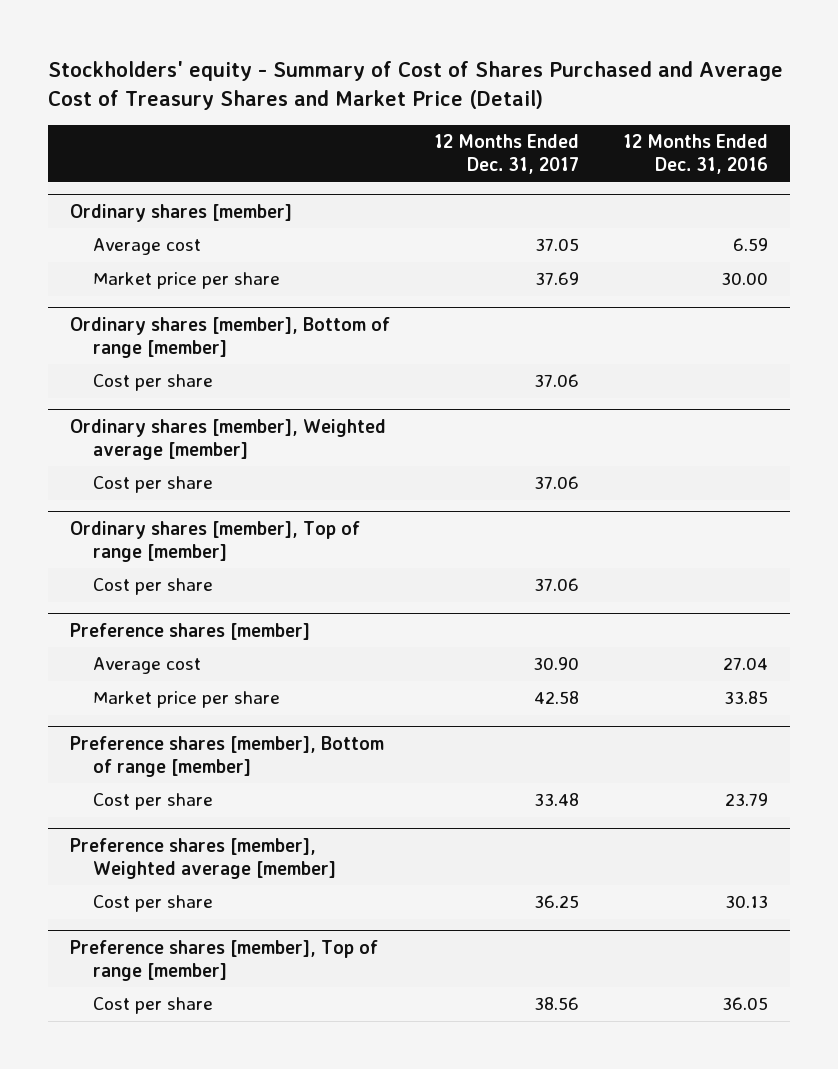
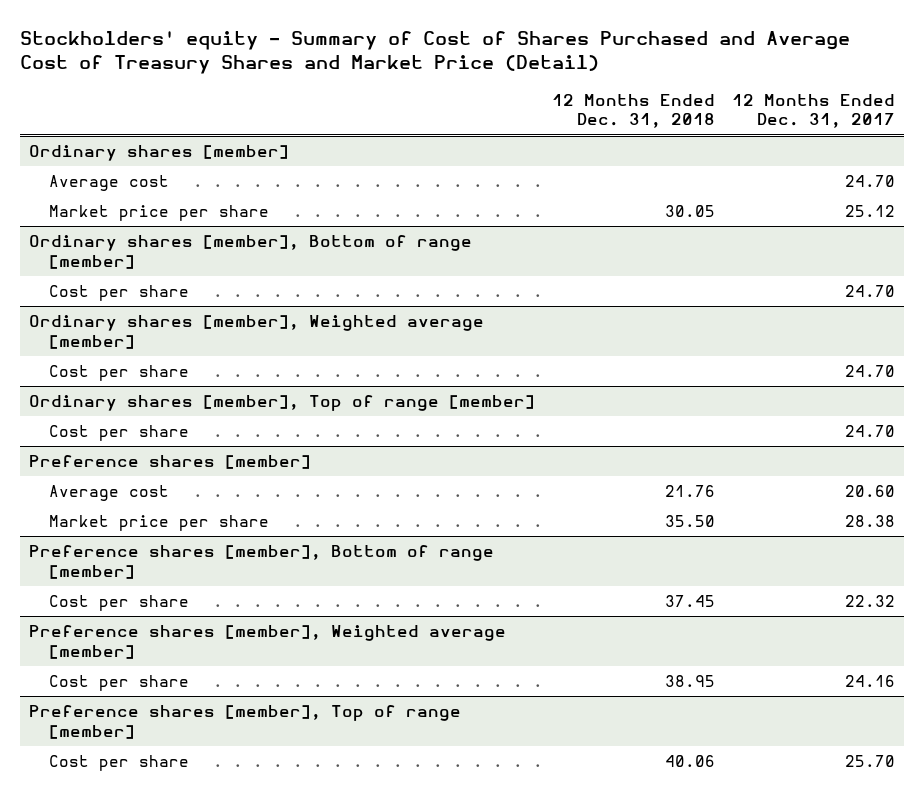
- | 12 Months Ended Dec. 31, 2017 | 12 Months Ended Dec. 31, 2016
+ | 12 Months Ended Dec. 31, 2018 | 12 Months Ended Dec. 31, 2017
@ Ordinary shares [member]
- Average cost | 37.05 | 6.59
- Market price per share | 37.69 | 30.00
+ Average cost | | 24.70
+ Market price per share | 30.05 | 25.12
@ Ordinary shares [member], Bottom of range [member]
- Cost per share | 37.06 |
+ Cost per share | | 24.70
@ Ordinary shares [member], Weighted average [member]
- Cost per share | 37.06 |
+ Cost per share | | 24.70
@ Ordinary shares [member], Top of range [member]
- Cost per share | 37.06 |
+ Cost per share | | 24.70
@ Preference shares [member]
- Average cost | 30.90 | 27.04
- Market price per share | 42.58 | 33.85
+ Average cost | 21.76 | 20.60
+ Market price per share | 35.50 | 28.38
@ Preference shares [member], Bottom of range [member]
- Cost per share | 33.48 | 23.79
+ Cost per share | 37.45 | 22.32
@ Preference shares [member], Weighted average [member]
- Cost per share | 36.25 | 30.13
+ Cost per share | 38.95 | 24.16
@ Preference shares [member], Top of range [member]
- Cost per share | 38.56 | 36.05
+ Cost per share | 40.06 | 25.70

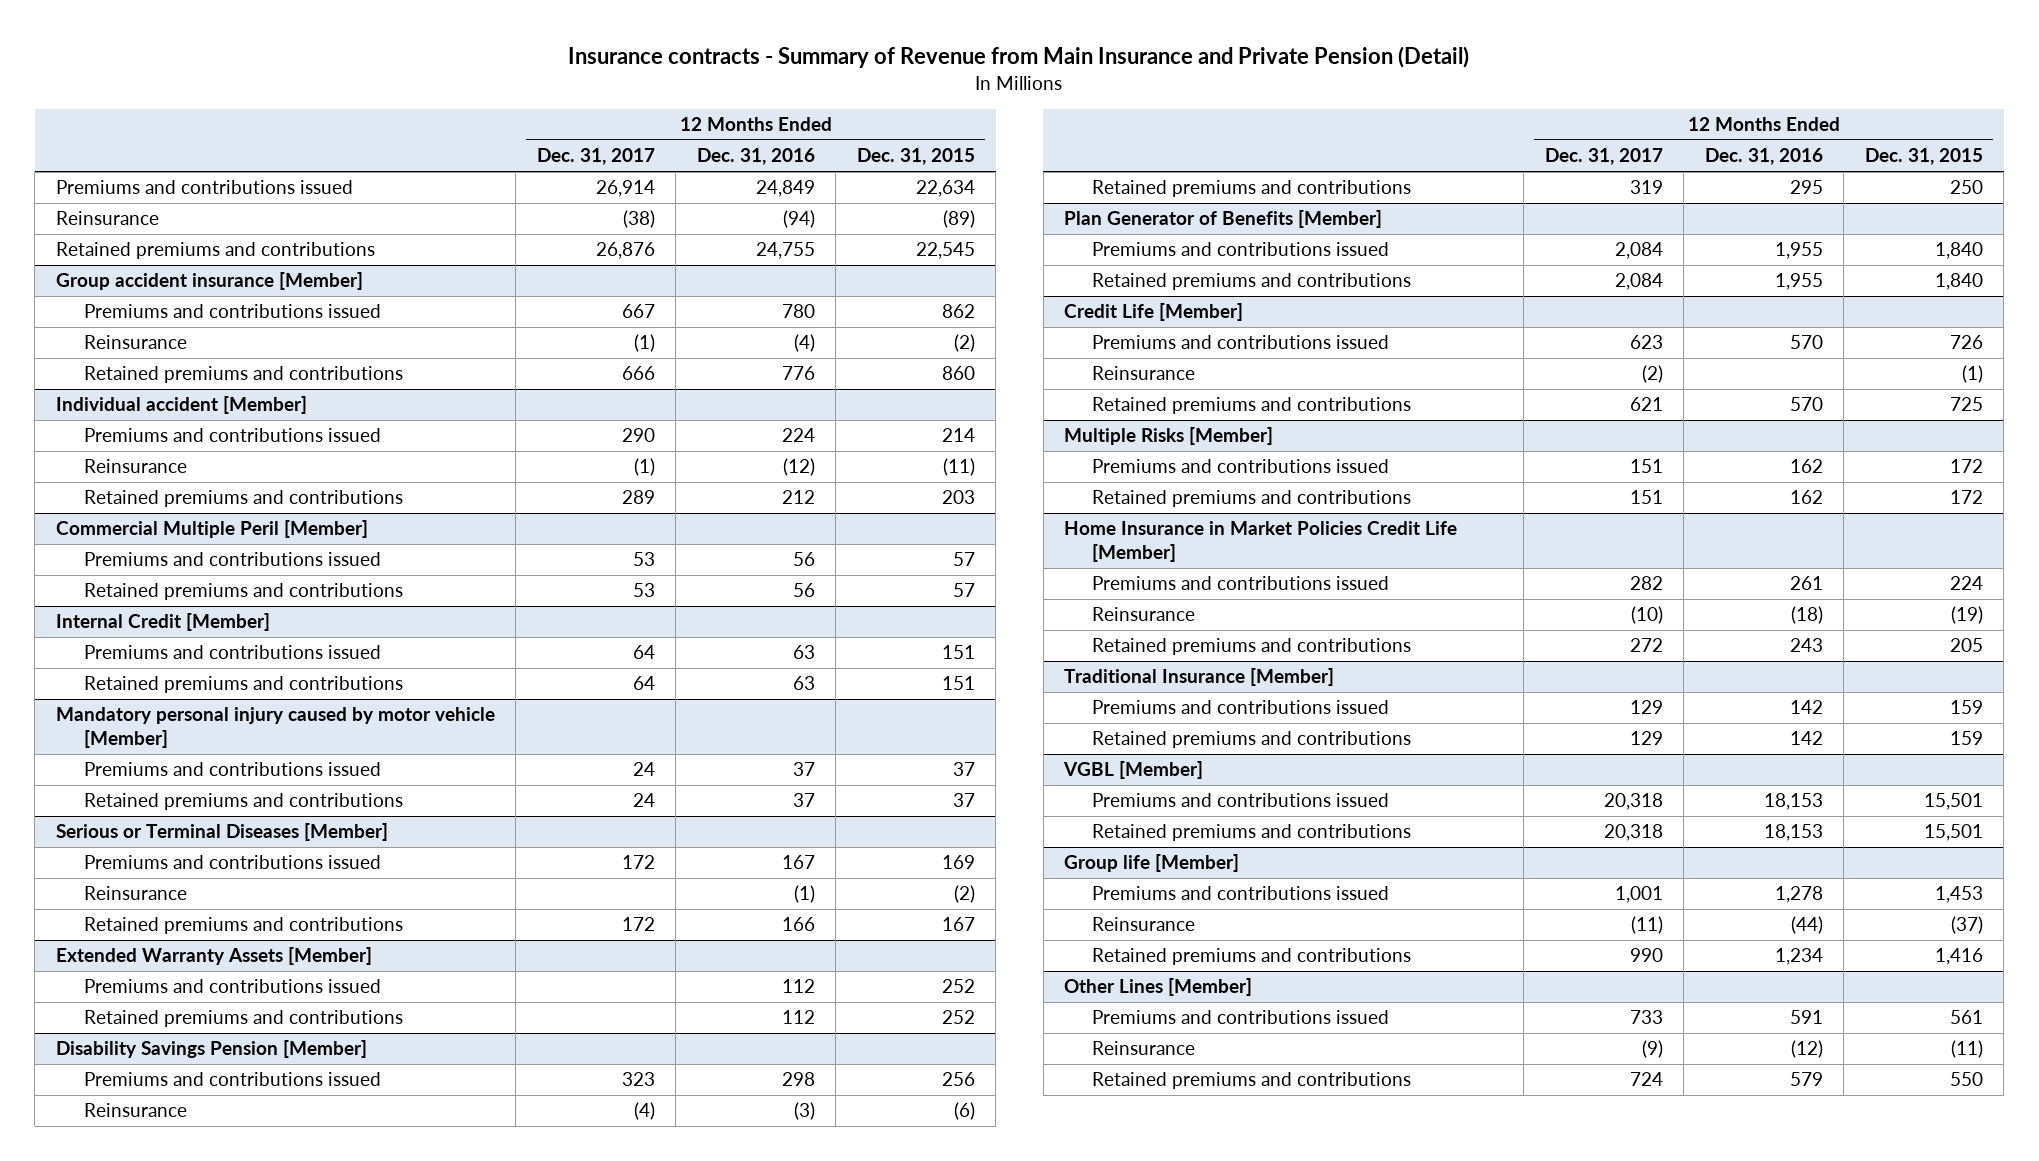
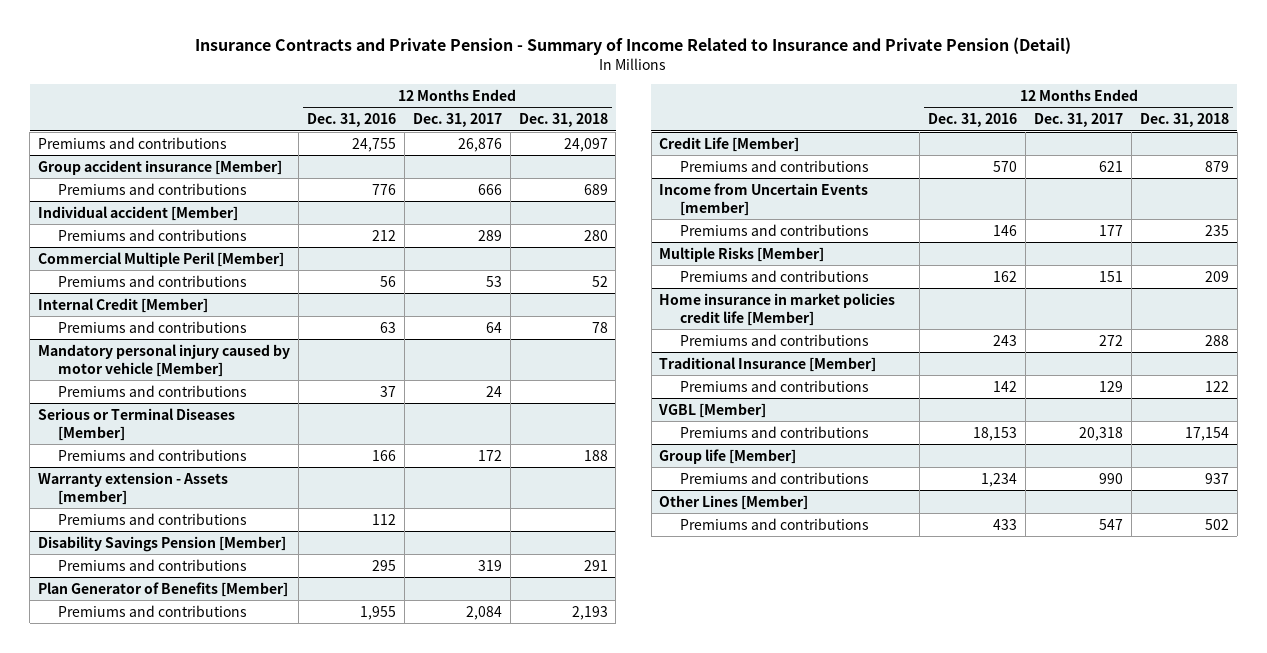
- Insurance contracts - Summary of Revenue from Main Insurance and Private Pension (Detail)
+ Insurance Contracts and Private Pension - Summary of Income Related to Insurance and Private Pension (Detail)
- | 12 Months Ended Dec. 31, 2017 | 12 Months Ended Dec. 31, 2016 | 12 Months Ended Dec. 31, 2015
+ | 12 Months Ended Dec. 31, 2016 | 12 Months Ended Dec. 31, 2017 | 12 Months Ended Dec. 31, 2018
- Premiums and contributions issued | 26,914 | 24,849 | 22,634
- Reinsurance | (38) | (94) | (89)
- Retained premiums and contributions | 26,876 | 24,755 | 22,545
+ Premiums and contributions | 24,755 | 26,876 | 24,097
@ Group accident insurance [Member]
- Premiums and contributions issued | 667 | 780 | 862
- Reinsurance | (1) | (4) | (2)
- Retained premiums and contributions | 666 | 776 | 860
+ Premiums and contributions | 776 | 666 | 689
@ Individual accident [Member]
- Premiums and contributions issued | 290 | 224 | 214
- Reinsurance | (1) | (12) | (11)
- Retained premiums and contributions | 289 | 212 | 203
+ Premiums and contributions | 212 | 289 | 280
@ Commercial Multiple Peril [Member]
- Premiums and contributions issued | 53 | 56 | 57
- Retained premiums and contributions | 53 | 56 | 57
+ Premiums and contributions | 56 | 53 | 52
@ Internal Credit [Member]
- Premiums and contributions issued | 64 | 63 | 151
- Retained premiums and contributions | 64 | 63 | 151
+ Premiums and contributions | 63 | 64 | 78
@ Mandatory personal injury caused by motor vehicle [Member]
- Premiums and contributions issued | 24 | 37 | 37
- Retained premiums and contributions | 24 | 37 | 37
+ Premiums and contributions | 37 | 24 |
@ Serious or Terminal Diseases [Member]
- Premiums and contributions issued | 172 | 167 | 169
- Reinsurance | | (1) | (2)
- Retained premiums and contributions | 172 | 166 | 167
- Extended Warranty Assets [Member]
- Premiums and contributions issued | | 112 | 252
- Retained premiums and contributions | | 112 | 252
@ Serious or Terminal Diseases [Member]
+ Premiums and contributions | 166 | 172 | 188
+ Warranty extension - Assets [member]
+ Premiums and contributions | 112 | |
@ Disability Savings Pension [Member]
- Premiums and contributions issued | 323 | 298 | 256
- Reinsurance | (4) | (3) | (6)
- Retained premiums and contributions | 319 | 295 | 250
+ Premiums and contributions | 295 | 319 | 291
@ Plan Generator of Benefits [Member]
- Premiums and contributions issued | 2,084 | 1,955 | 1,840
- Retained premiums and contributions | 2,084 | 1,955 | 1,840
+ Premiums and contributions | 1,955 | 2,084 | 2,193
@ Credit Life [Member]
- Premiums and contributions issued | 623 | 570 | 726
- Reinsurance | (2) | | (1)
- Retained premiums and contributions | 621 | 570 | 725
+ Premiums and contributions | 570 | 621 | 879
+ Income from Uncertain Events [member]
+ Premiums and contributions | 146 | 177 | 235
@ Multiple Risks [Member]
- Premiums and contributions issued | 151 | 162 | 172
- Retained premiums and contributions | 151 | 162 | 172
- Home Insurance in Market Policies Credit Life [Member]
- Premiums and contributions issued | 282 | 261 | 224
- Reinsurance | (10) | (18) | (19)
- Retained premiums and contributions | 272 | 243 | 205
@ Multiple Risks [Member]
+ Premiums and contributions | 162 | 151 | 209
+ Home insurance in market policies credit life [Member]
+ Premiums and contributions | 243 | 272 | 288
@ Traditional Insurance [Member]
- Premiums and contributions issued | 129 | 142 | 159
- Retained premiums and contributions | 129 | 142 | 159
+ Premiums and contributions | 142 | 129 | 122
@ VGBL [Member]
- Premiums and contributions issued | 20,318 | 18,153 | 15,501
- Retained premiums and contributions | 20,318 | 18,153 | 15,501
+ Premiums and contributions | 18,153 | 20,318 | 17,154
@ Group life [Member]
- Premiums and contributions issued | 1,001 | 1,278 | 1,453
- Reinsurance | (11) | (44) | (37)
- Retained premiums and contributions | 990 | 1,234 | 1,416
+ Premiums and contributions | 1,234 | 990 | 937
@ Other Lines [Member]
- Premiums and contributions issued | 733 | 591 | 561
- Reinsurance | (9) | (12) | (11)
- Retained premiums and contributions | 724 | 579 | 550
+ Premiums and contributions | 433 | 547 | 502

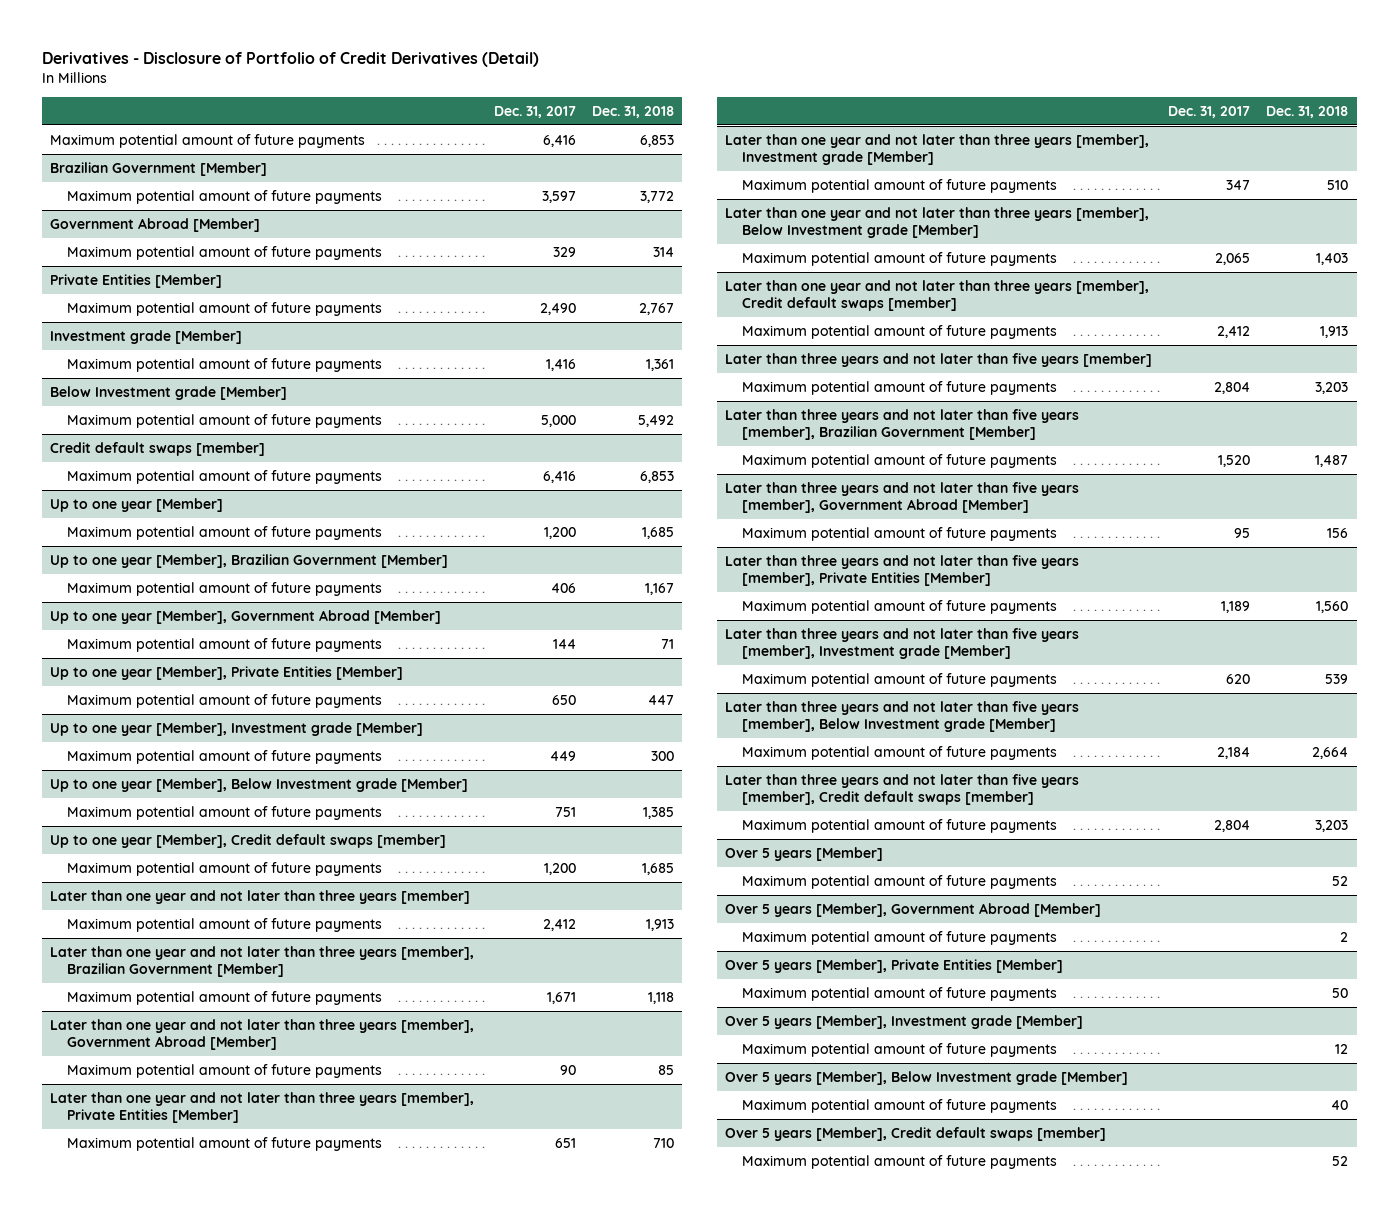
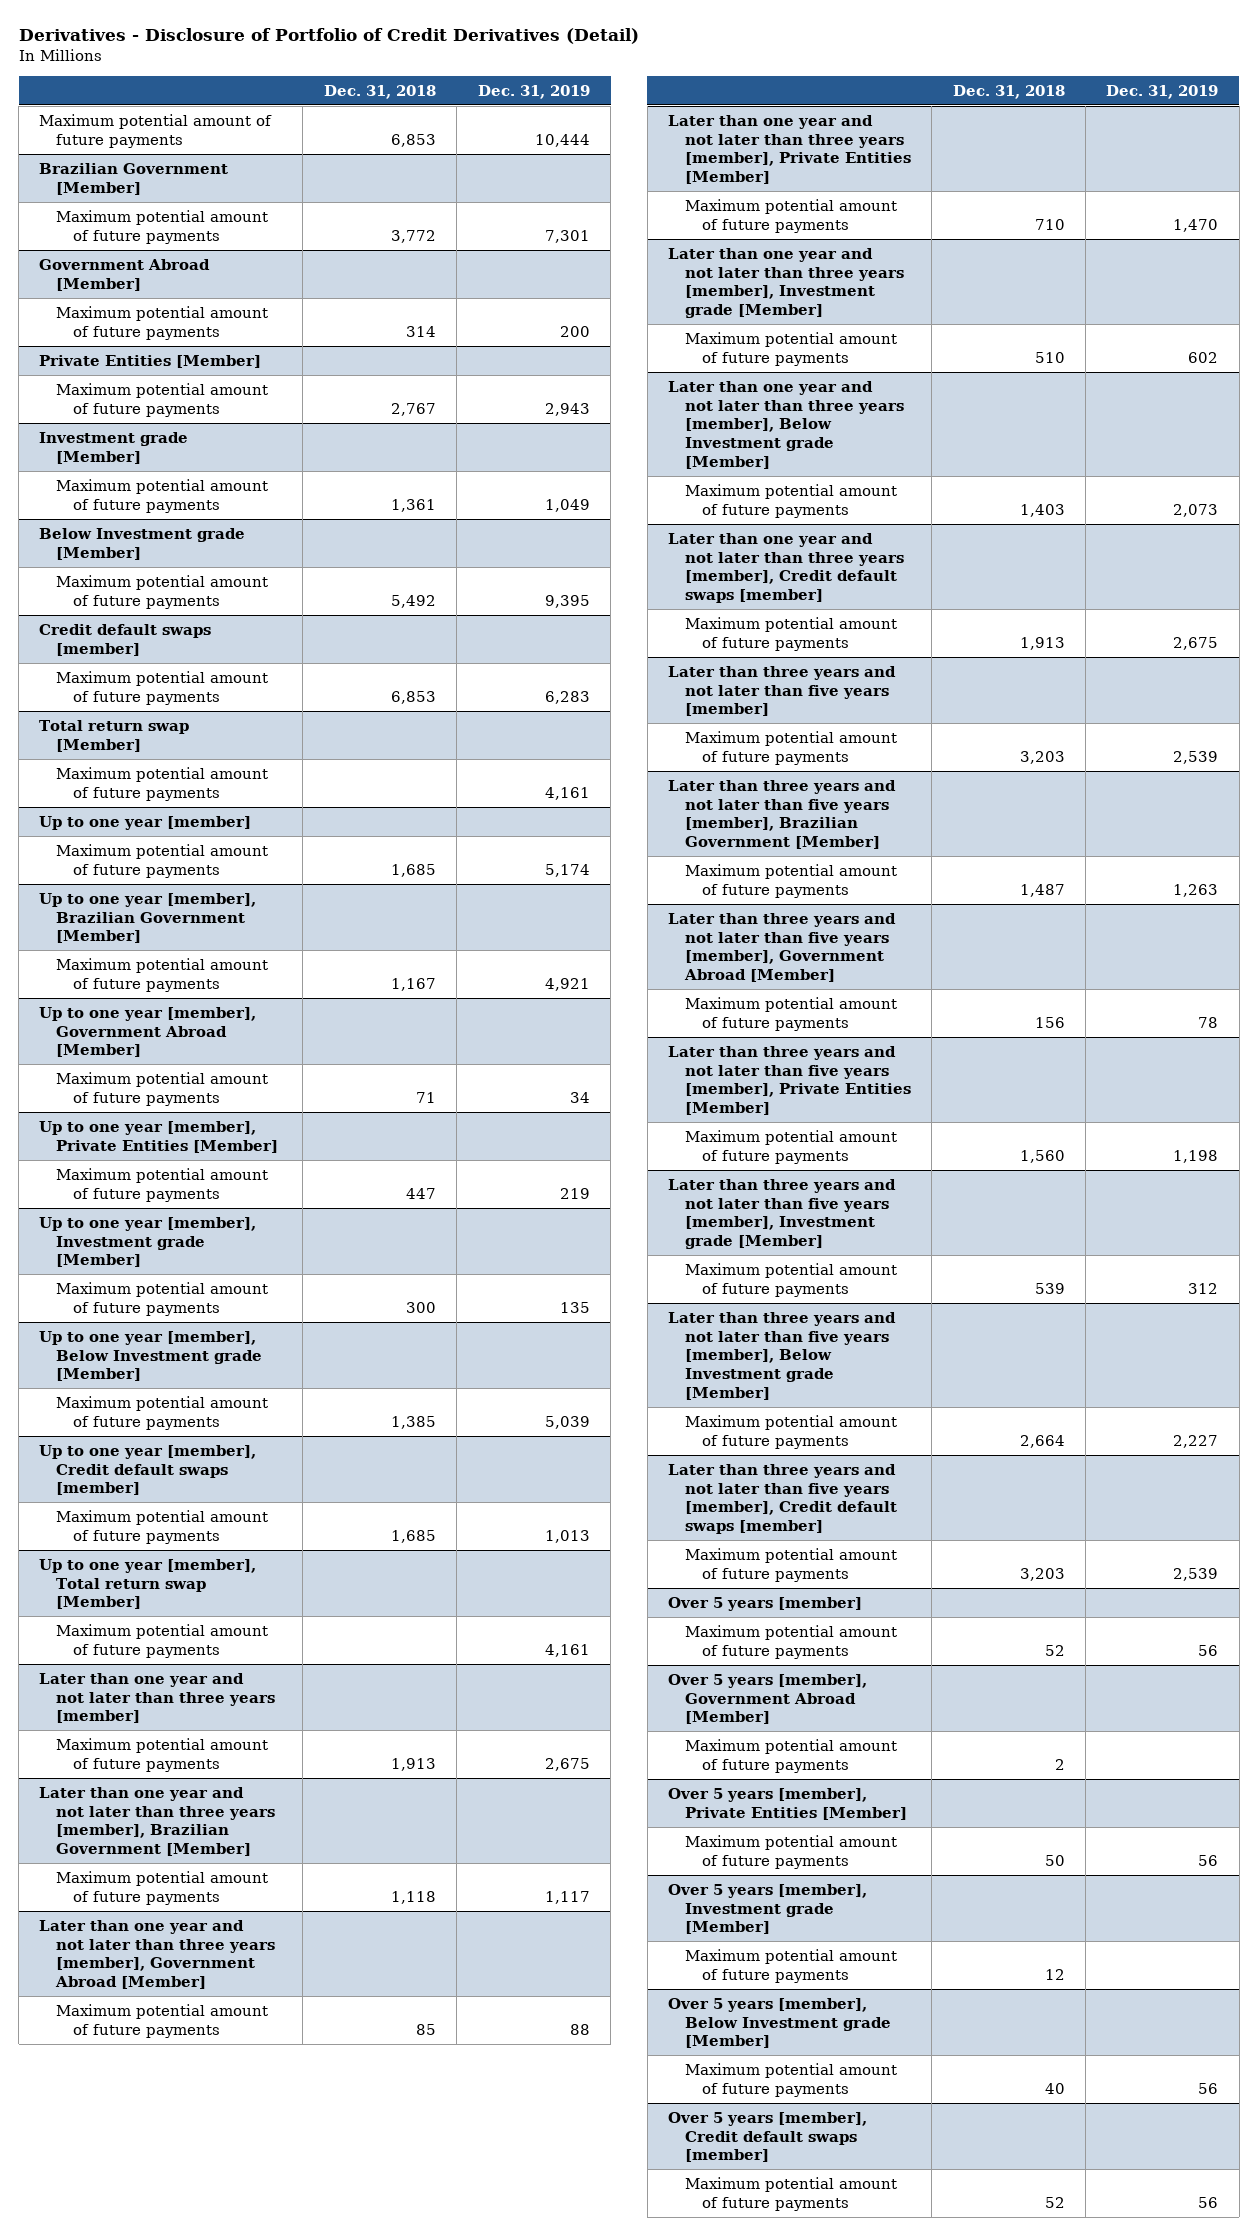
- | Dec. 31, 2017 | Dec. 31, 2018
+ | Dec. 31, 2018 | Dec. 31, 2019
- Up to one year [Member]
+ Total return swap [Member]
+ Maximum potential amount of future payments | | 4,161
+ Up to one year [member]
- Up to one year [Member], Brazilian Government [Member]
+ Up to one year [member], Brazilian Government [Member]
- Up to one year [Member], Government Abroad [Member]
+ Up to one year [member], Government Abroad [Member]
- Up to one year [Member], Private Entities [Member]
+ Up to one year [member], Private Entities [Member]
- Up to one year [Member], Investment grade [Member]
+ Up to one year [member], Investment grade [Member]
- Up to one year [Member], Below Investment grade [Member]
+ Up to one year [member], Below Investment grade [Member]
- Up to one year [Member], Credit default swaps [member]
+ Up to one year [member], Credit default swaps [member]
+ Up to one year [member], Total return swap [Member]
+ Maximum potential amount of future payments | | 4,161
- Over 5 years [Member]
+ Over 5 years [member]
- Over 5 years [Member], Government Abroad [Member]
+ Over 5 years [member], Government Abroad [Member]
- Over 5 years [Member], Private Entities [Member]
+ Over 5 years [member], Private Entities [Member]
- Over 5 years [Member], Investment grade [Member]
+ Over 5 years [member], Investment grade [Member]
- Over 5 years [Member], Below Investment grade [Member]
+ Over 5 years [member], Below Investment grade [Member]
- Over 5 years [Member], Credit default swaps [member]
+ Over 5 years [member], Credit default swaps [member]

